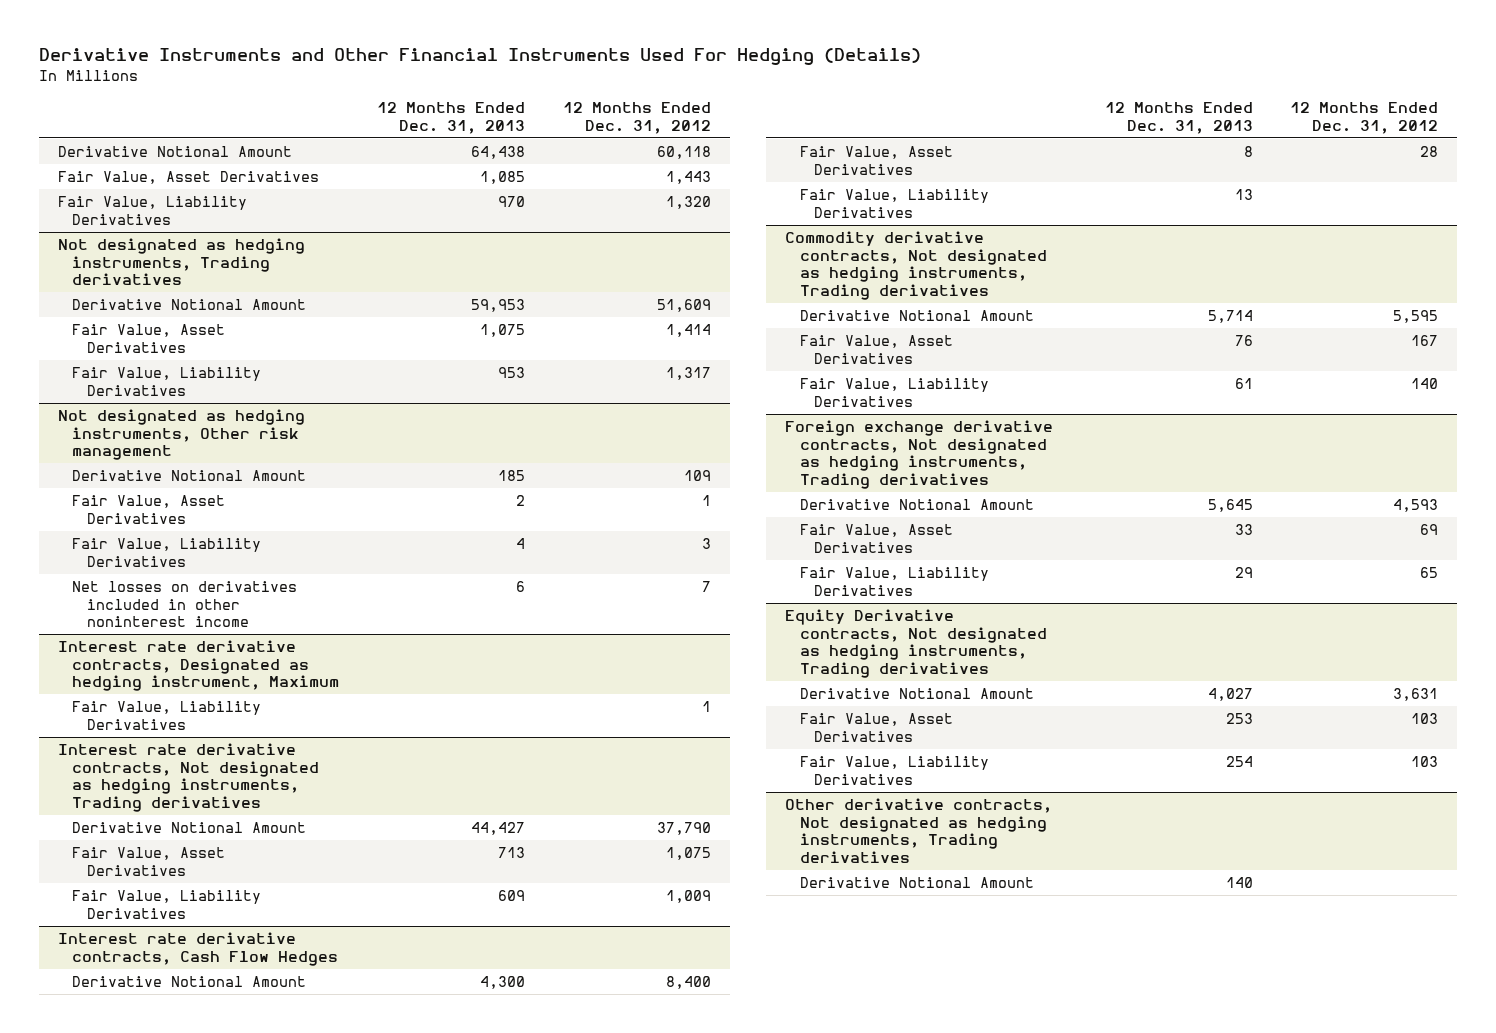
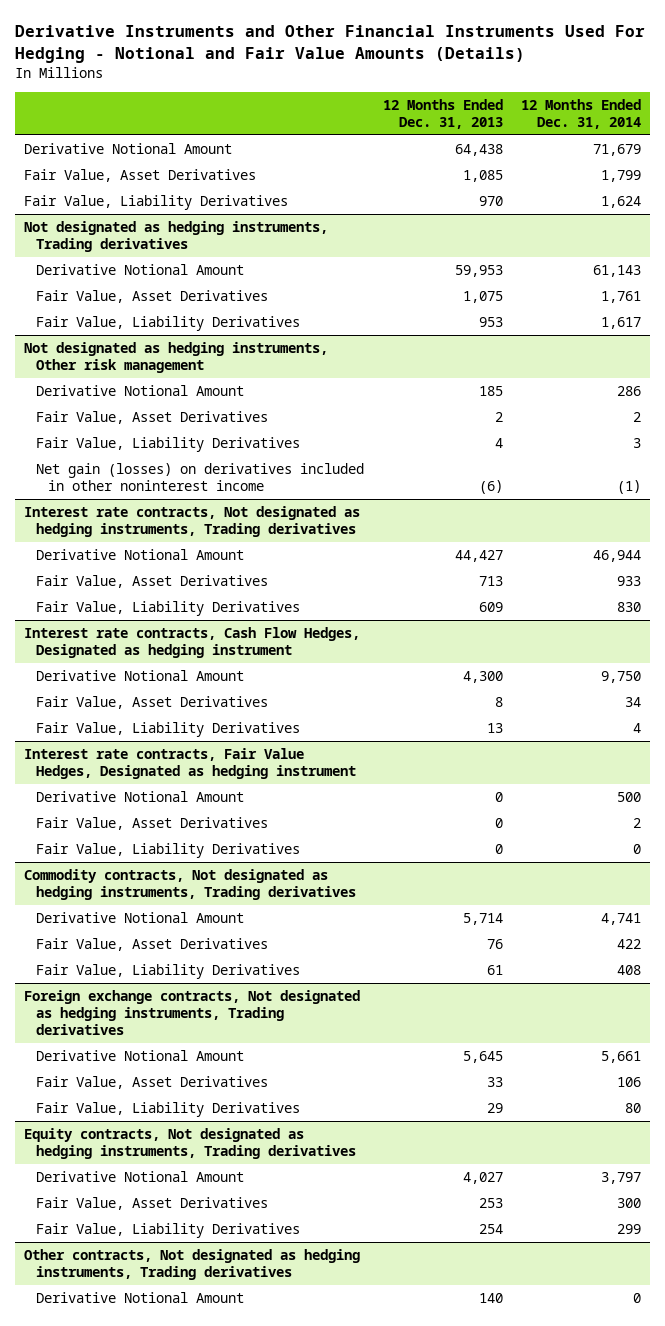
- Derivative Instruments and Other Financial Instruments Used For Hedging (Details)
+ Derivative Instruments and Other Financial Instruments Used For Hedging - Notional and Fair Value Amounts (Details)
- | 12 Months Ended Dec. 31, 2013 | 12 Months Ended Dec. 31, 2012
+ | 12 Months Ended Dec. 31, 2013 | 12 Months Ended Dec. 31, 2014
@ Not designated as hedging instruments, Other risk management
- Net losses on derivatives included in other noninterest income | 6 | 7
- Interest rate derivative contracts, Designated as hedging instrument, Maximum
- Fair Value, Liability Derivatives | | 1
- Interest rate derivative contracts, Not designated as hedging instruments, Trading derivatives
@ Not designated as hedging instruments, Other risk management
+ Net gain (losses) on derivatives included in other noninterest income | (6) | (1)
+ Interest rate contracts, Not designated as hedging instruments, Trading derivatives
- Interest rate derivative contracts, Cash Flow Hedges
+ Interest rate contracts, Cash Flow Hedges, Designated as hedging instrument
- Commodity derivative contracts, Not designated as hedging instruments, Trading derivatives
+ Interest rate contracts, Fair Value Hedges, Designated as hedging instrument
+ Derivative Notional Amount | 0 | 500
+ Fair Value, Asset Derivatives | 0 | 2
+ Fair Value, Liability Derivatives | 0 | 0
+ Commodity contracts, Not designated as hedging instruments, Trading derivatives
- Foreign exchange derivative contracts, Not designated as hedging instruments, Trading derivatives
+ Foreign exchange contracts, Not designated as hedging instruments, Trading derivatives
- Equity Derivative contracts, Not designated as hedging instruments, Trading derivatives
+ Equity contracts, Not designated as hedging instruments, Trading derivatives
- Other derivative contracts, Not designated as hedging instruments, Trading derivatives
+ Other contracts, Not designated as hedging instruments, Trading derivatives

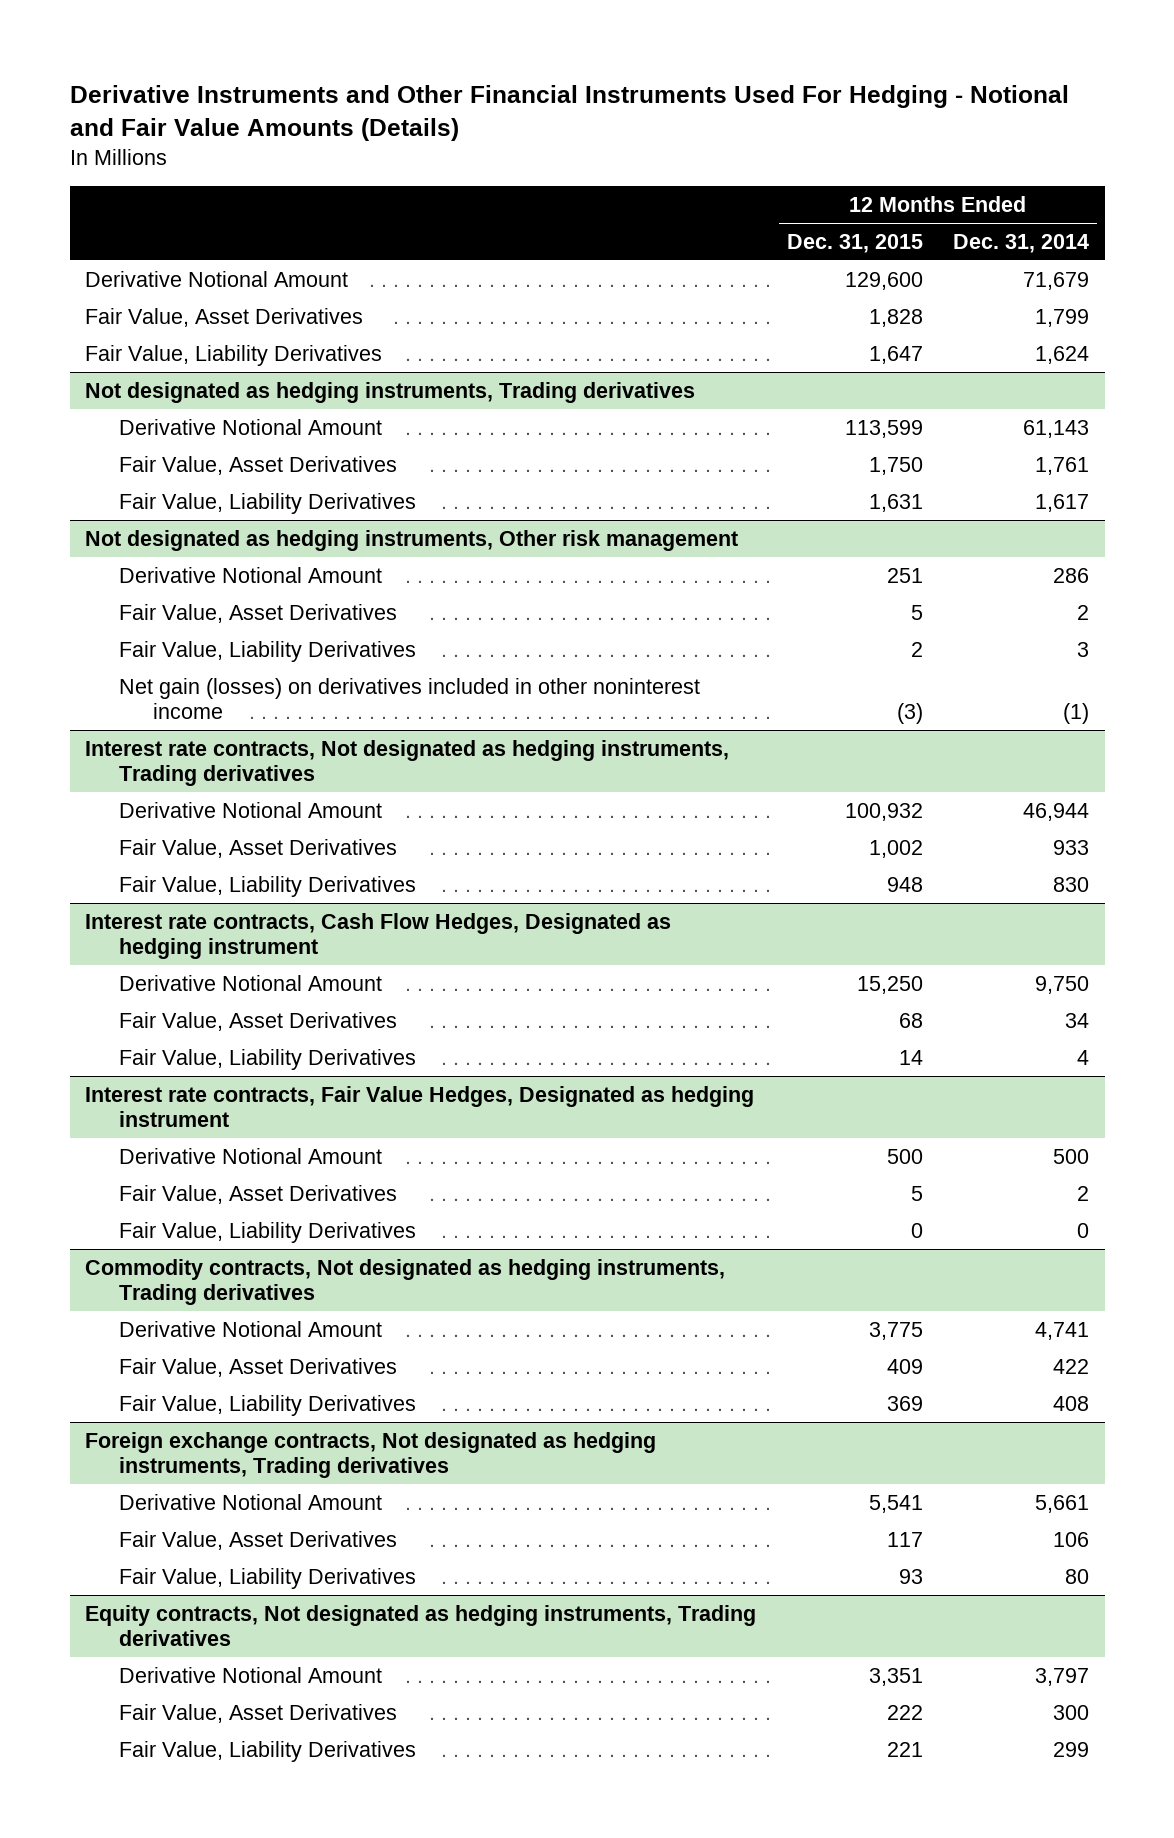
- | 12 Months Ended Dec. 31, 2013 | 12 Months Ended Dec. 31, 2014
+ | 12 Months Ended Dec. 31, 2015 | 12 Months Ended Dec. 31, 2014
- Other contracts, Not designated as hedging instruments, Trading derivatives
- Derivative Notional Amount | 140 | 0

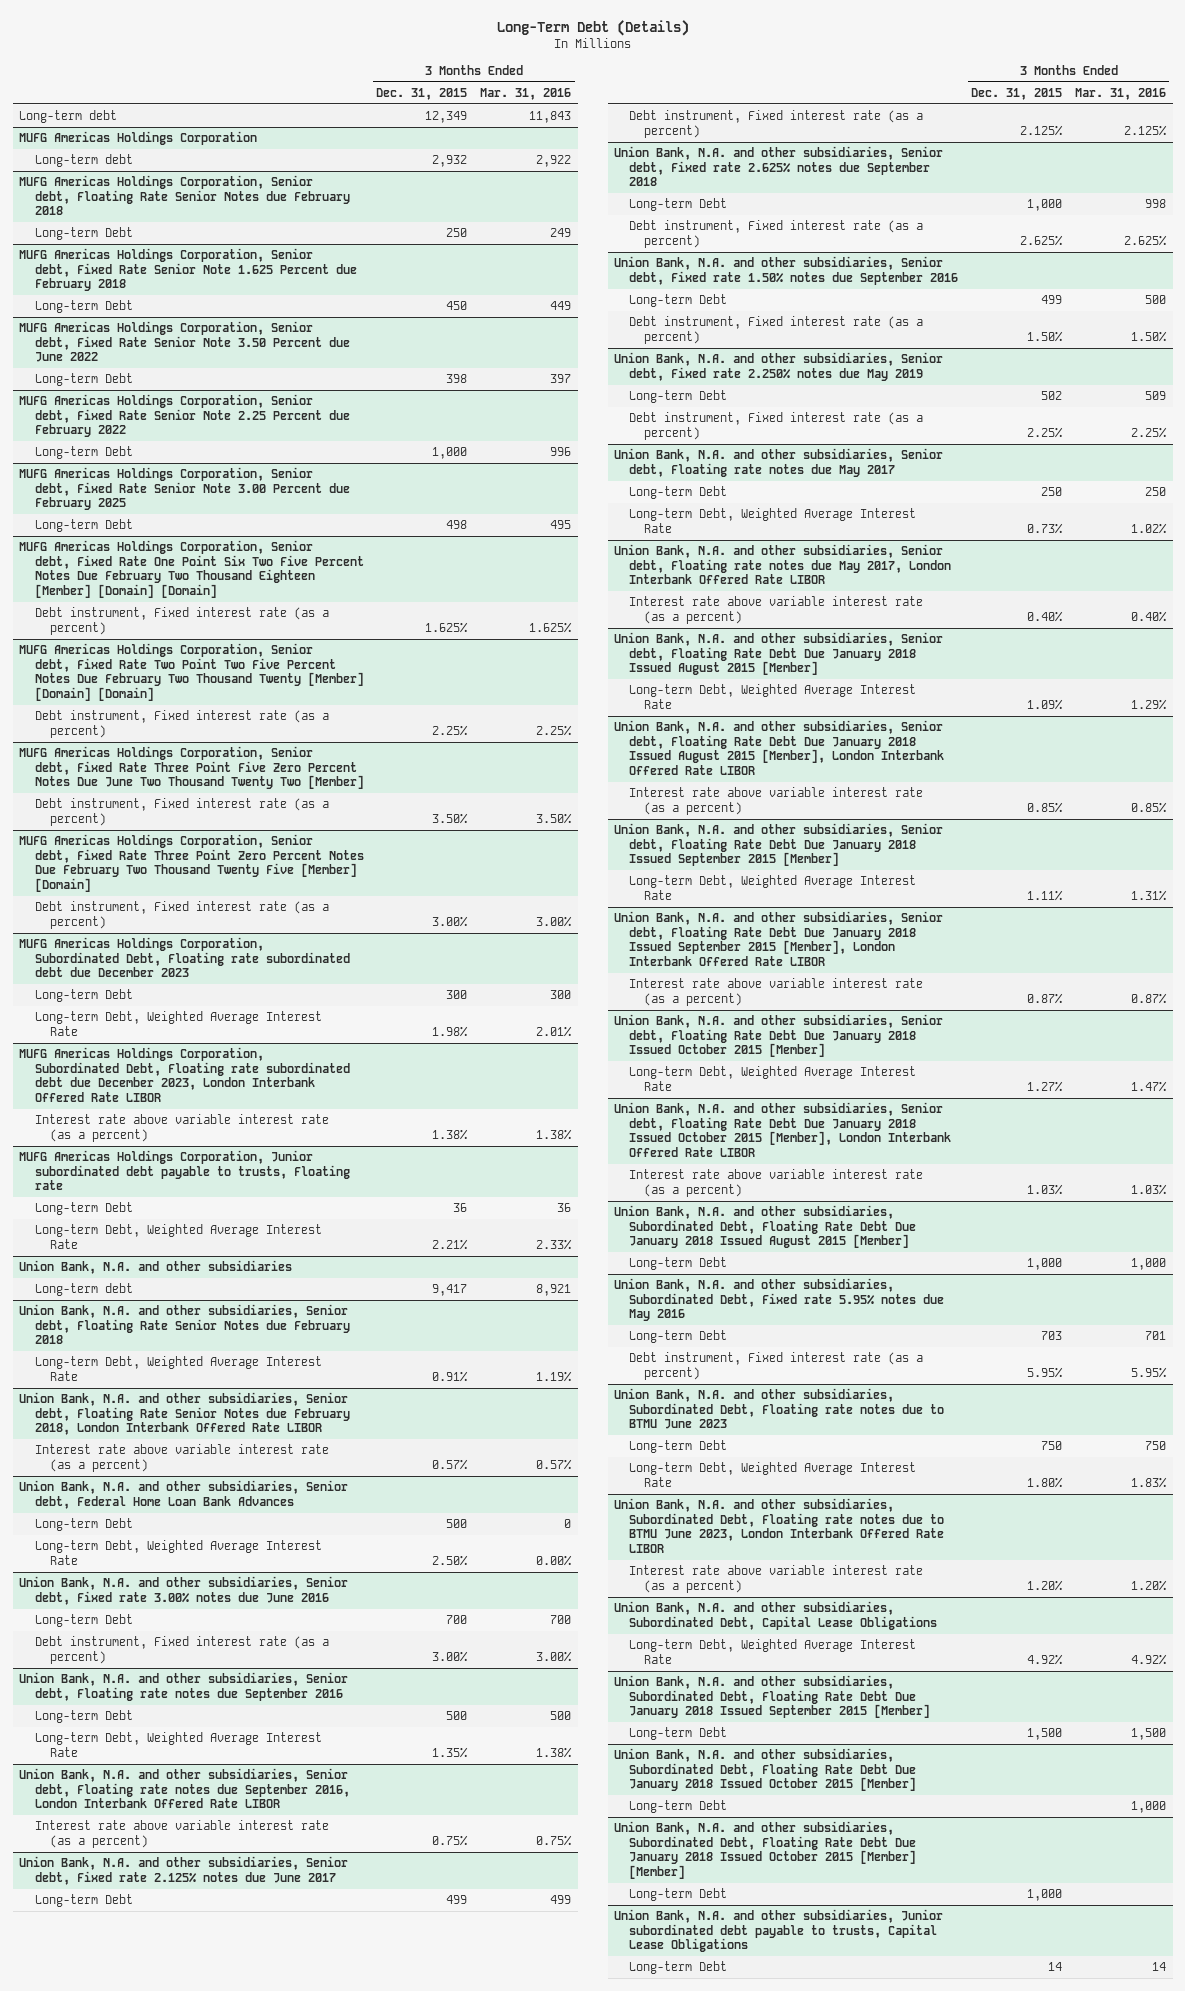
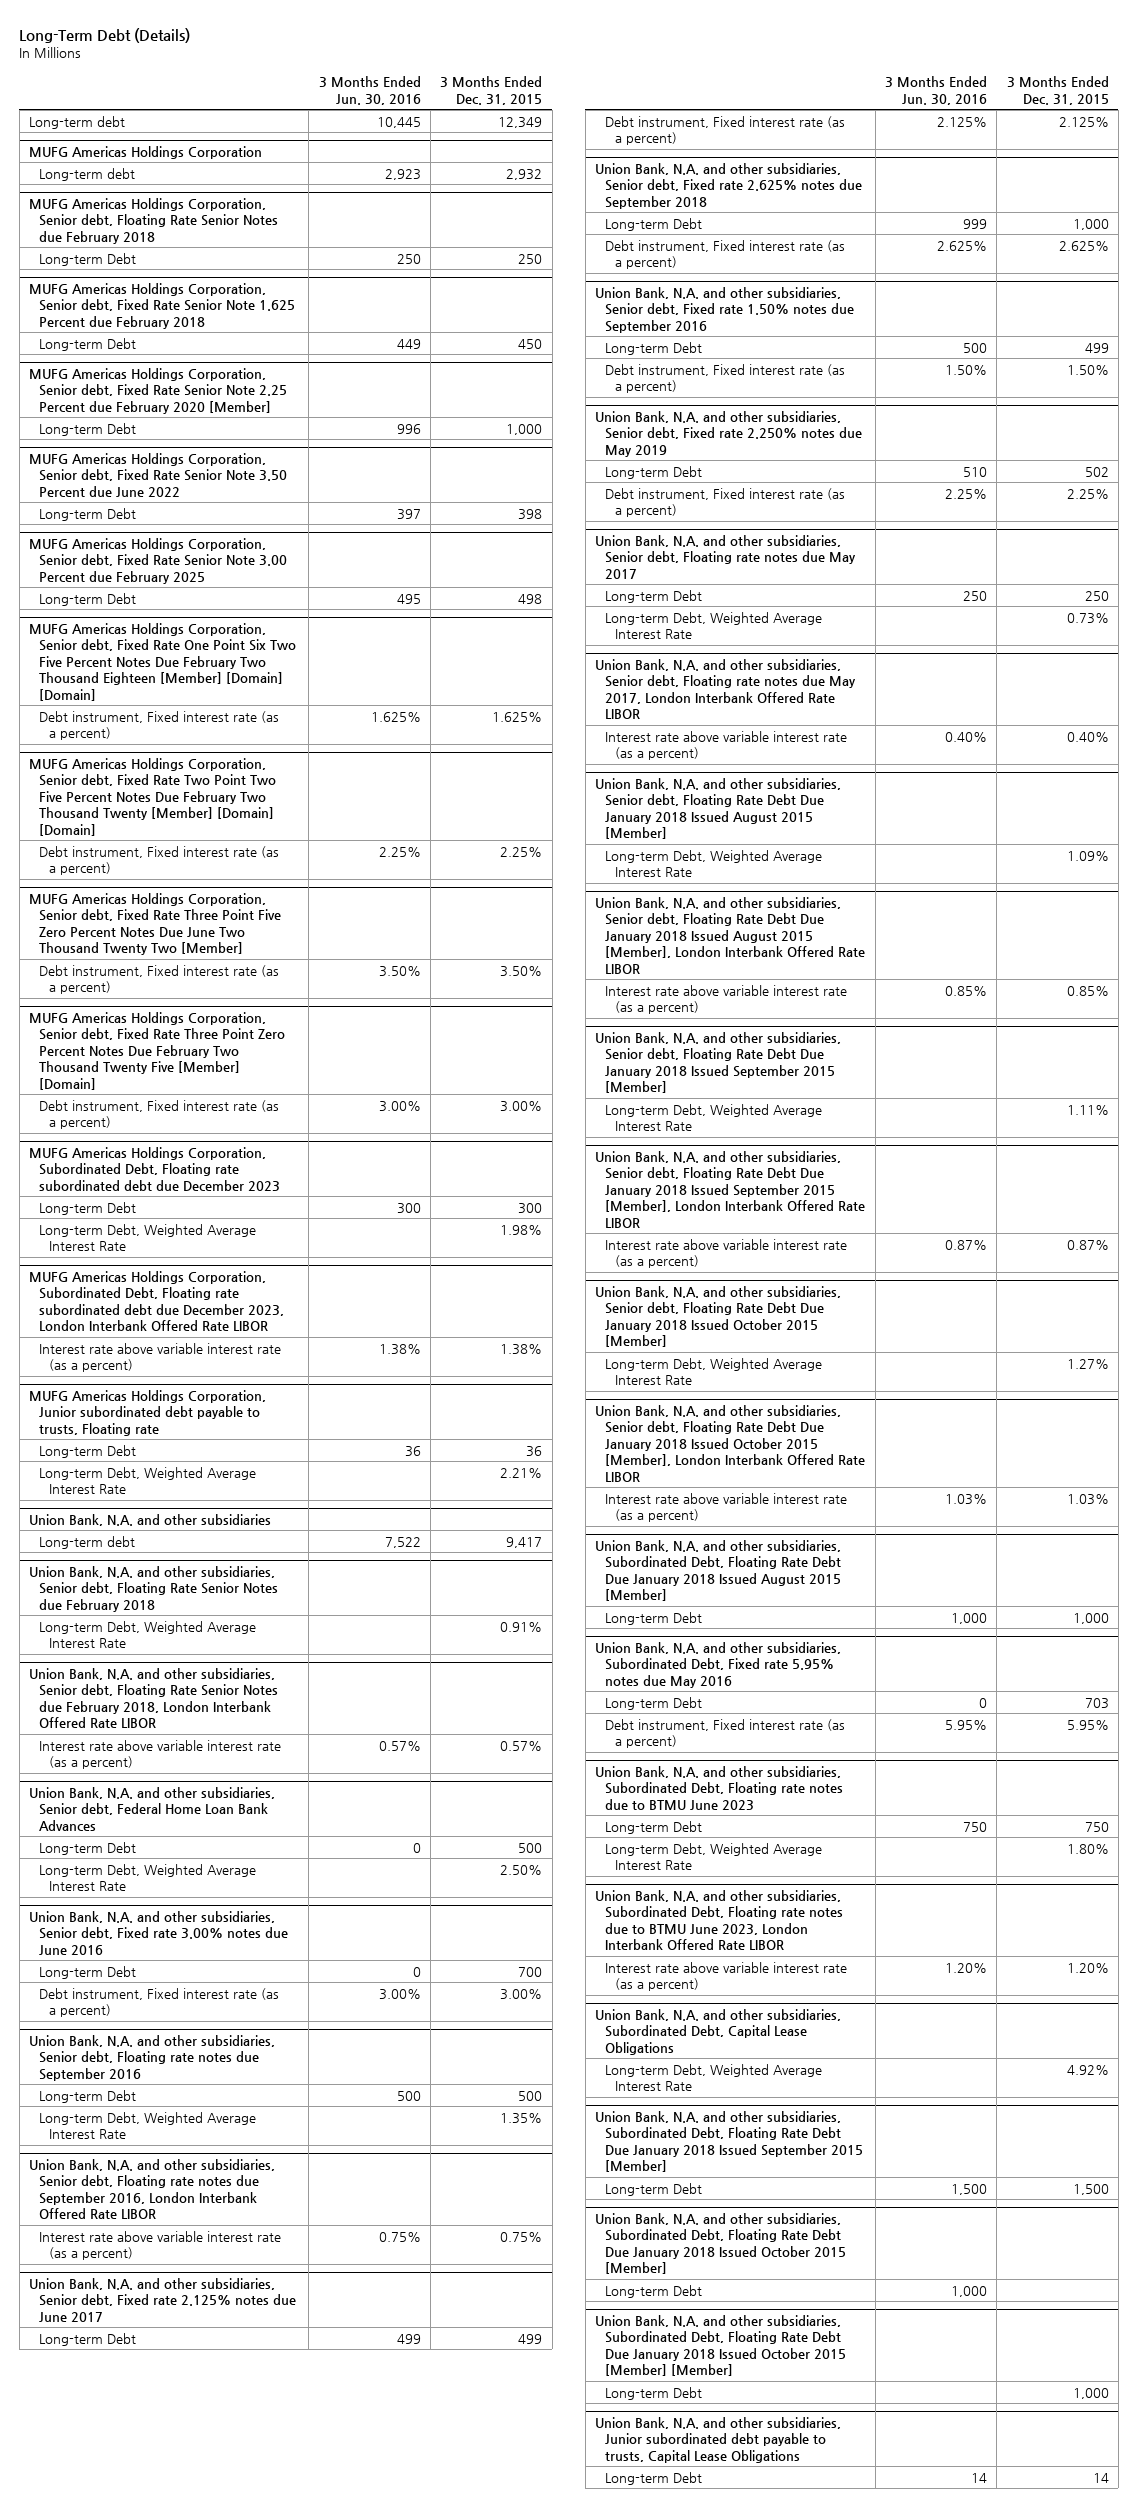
- | 3 Months Ended Dec. 31, 2015 | 3 Months Ended Mar. 31, 2016
+ | 3 Months Ended Jun. 30, 2016 | 3 Months Ended Dec. 31, 2015
+ MUFG Americas Holdings Corporation, Senior debt, Fixed Rate Senior Note 2.25 Percent due February 2020 [Member]
+ Long-term Debt | 996 | 1,000
- MUFG Americas Holdings Corporation, Senior debt, Fixed Rate Senior Note 2.25 Percent due February 2022
- Long-term Debt | 1,000 | 996

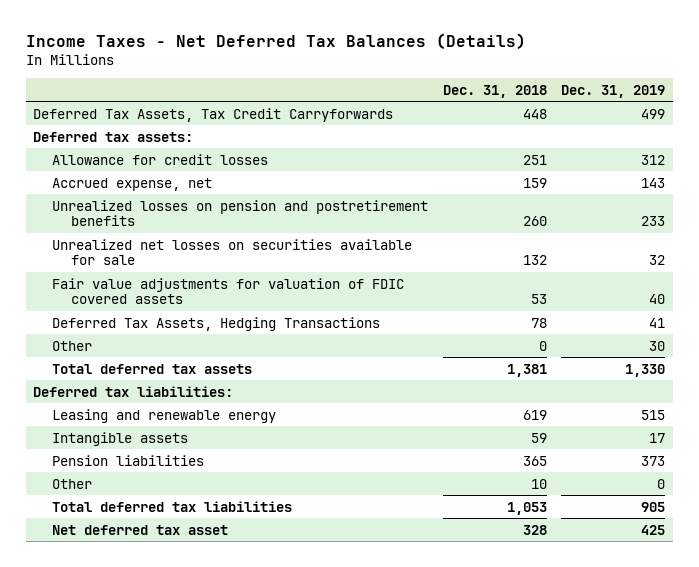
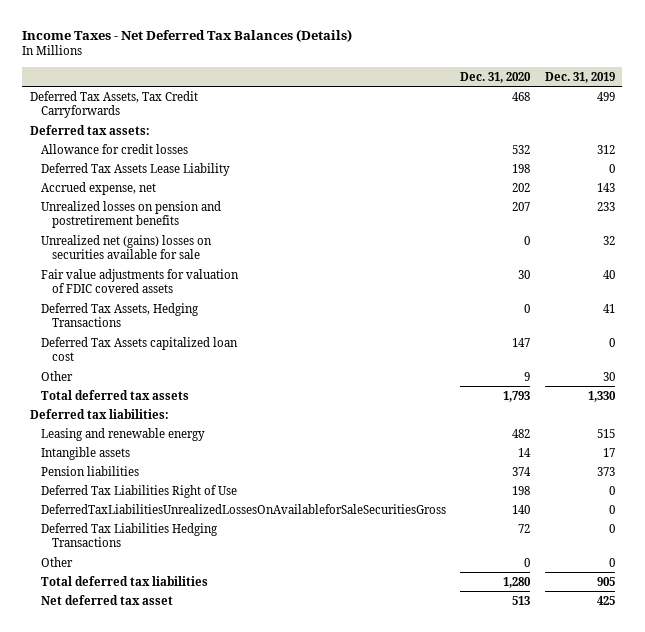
- | Dec. 31, 2018 | Dec. 31, 2019
+ | Dec. 31, 2020 | Dec. 31, 2019
+ Deferred Tax Assets Lease Liability | 198 | 0
- Unrealized net losses on securities available for sale | 132 | 32
+ Unrealized net (gains) losses on securities available for sale | 0 | 32
+ Deferred Tax Assets capitalized loan cost | 147 | 0
+ Deferred Tax Liabilities Right of Use | 198 | 0
+ DeferredTaxLiabilitiesUnrealizedLossesOnAvailableforSaleSecuritiesGross | 140 | 0
+ Deferred Tax Liabilities Hedging Transactions | 72 | 0

